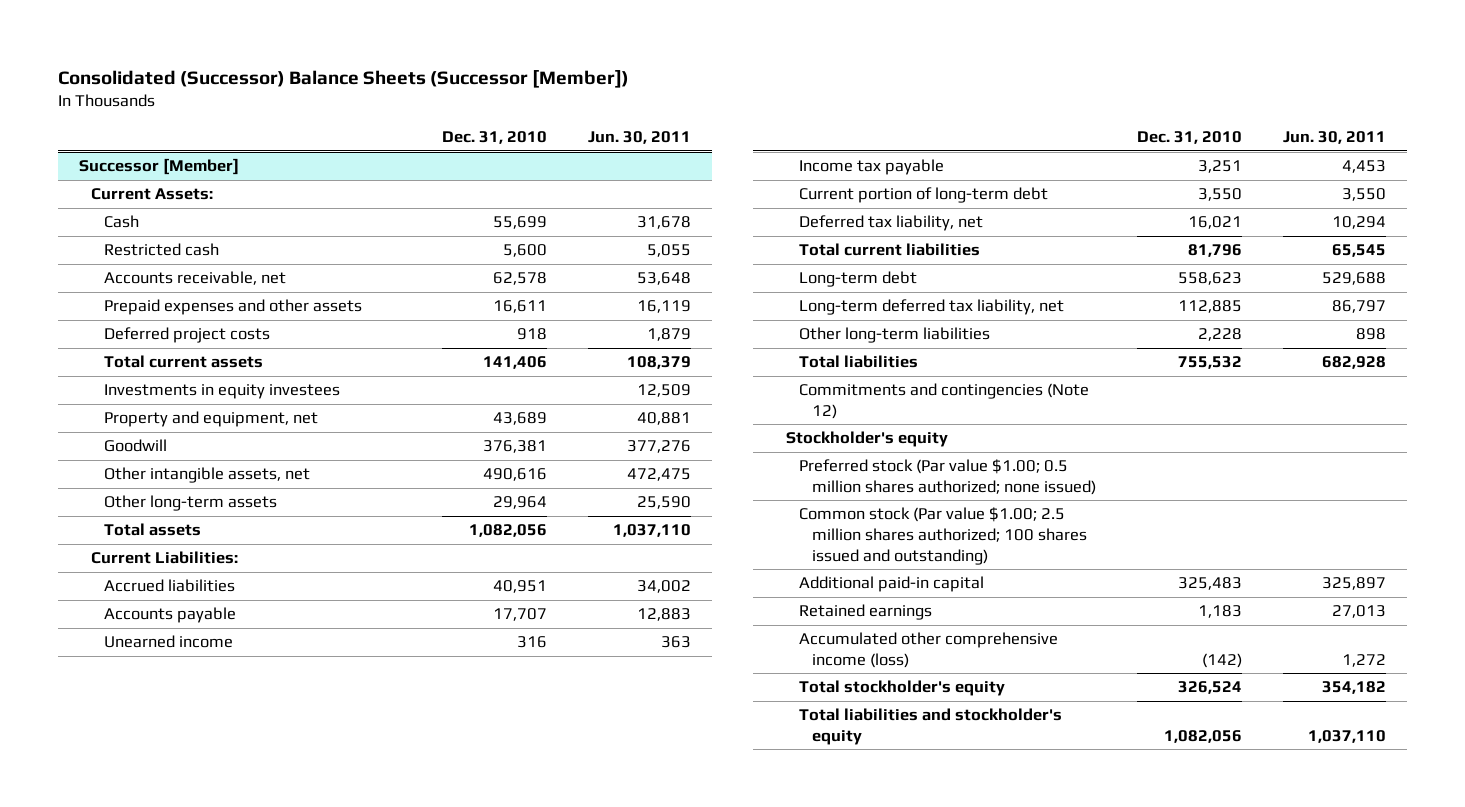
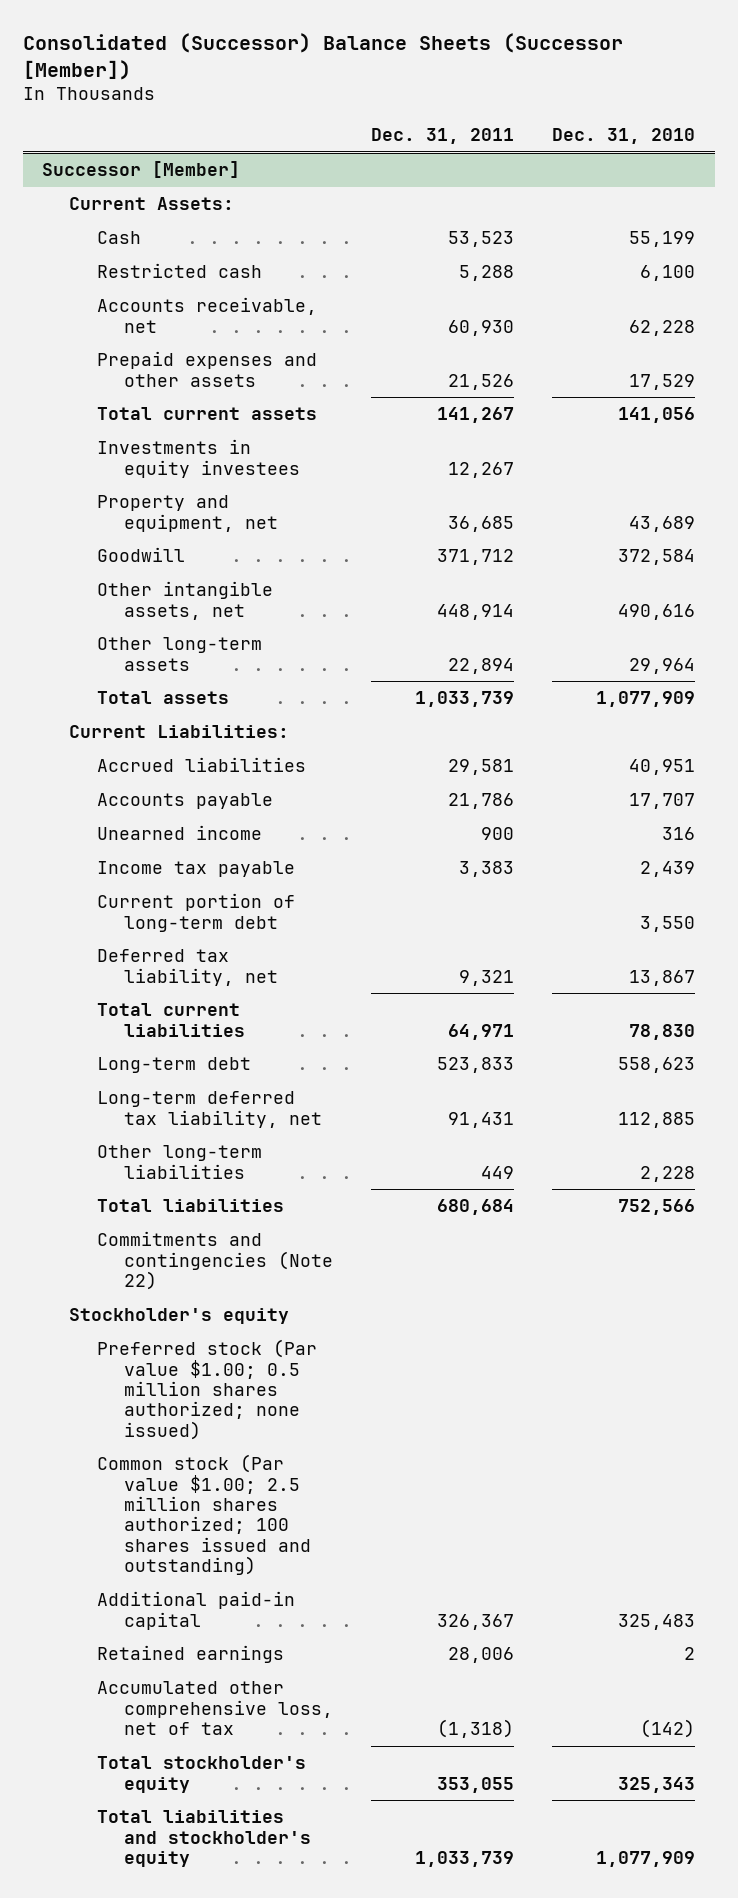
- | Dec. 31, 2010 | Jun. 30, 2011
+ | Dec. 31, 2011 | Dec. 31, 2010
@ Successor [Member]
- Cash | 55,699 | 31,678
- Restricted cash | 5,600 | 5,055
- Accounts receivable, net | 62,578 | 53,648
- Prepaid expenses and other assets | 16,611 | 16,119
- Deferred project costs | 918 | 1,879
- Total current assets | 141,406 | 108,379
+ Cash | 53,523 | 55,199
+ Restricted cash | 5,288 | 6,100
+ Accounts receivable, net | 60,930 | 62,228
+ Prepaid expenses and other assets | 21,526 | 17,529
+ Total current assets | 141,267 | 141,056
- Goodwill | 376,381 | 377,276
+ Goodwill | 371,712 | 372,584
- Total assets | 1,082,056 | 1,037,110
+ Total assets | 1,033,739 | 1,077,909
- Income tax payable | 3,251 | 4,453
+ Income tax payable | 3,383 | 2,439
- Deferred tax liability, net | 16,021 | 10,294
- Total current liabilities | 81,796 | 65,545
+ Deferred tax liability, net | 9,321 | 13,867
+ Total current liabilities | 64,971 | 78,830
- Total liabilities | 755,532 | 682,928
- Commitments and contingencies (Note 12)
+ Total liabilities | 680,684 | 752,566
+ Commitments and contingencies (Note 22)
- Retained earnings | 1,183 | 27,013
- Accumulated other comprehensive income (loss) | (142) | 1,272
- Total stockholder's equity | 326,524 | 354,182
- Total liabilities and stockholder's equity | 1,082,056 | 1,037,110
+ Retained earnings | 28,006 | 2
+ Accumulated other comprehensive loss, net of tax | (1,318) | (142)
+ Total stockholder's equity | 353,055 | 325,343
+ Total liabilities and stockholder's equity | 1,033,739 | 1,077,909

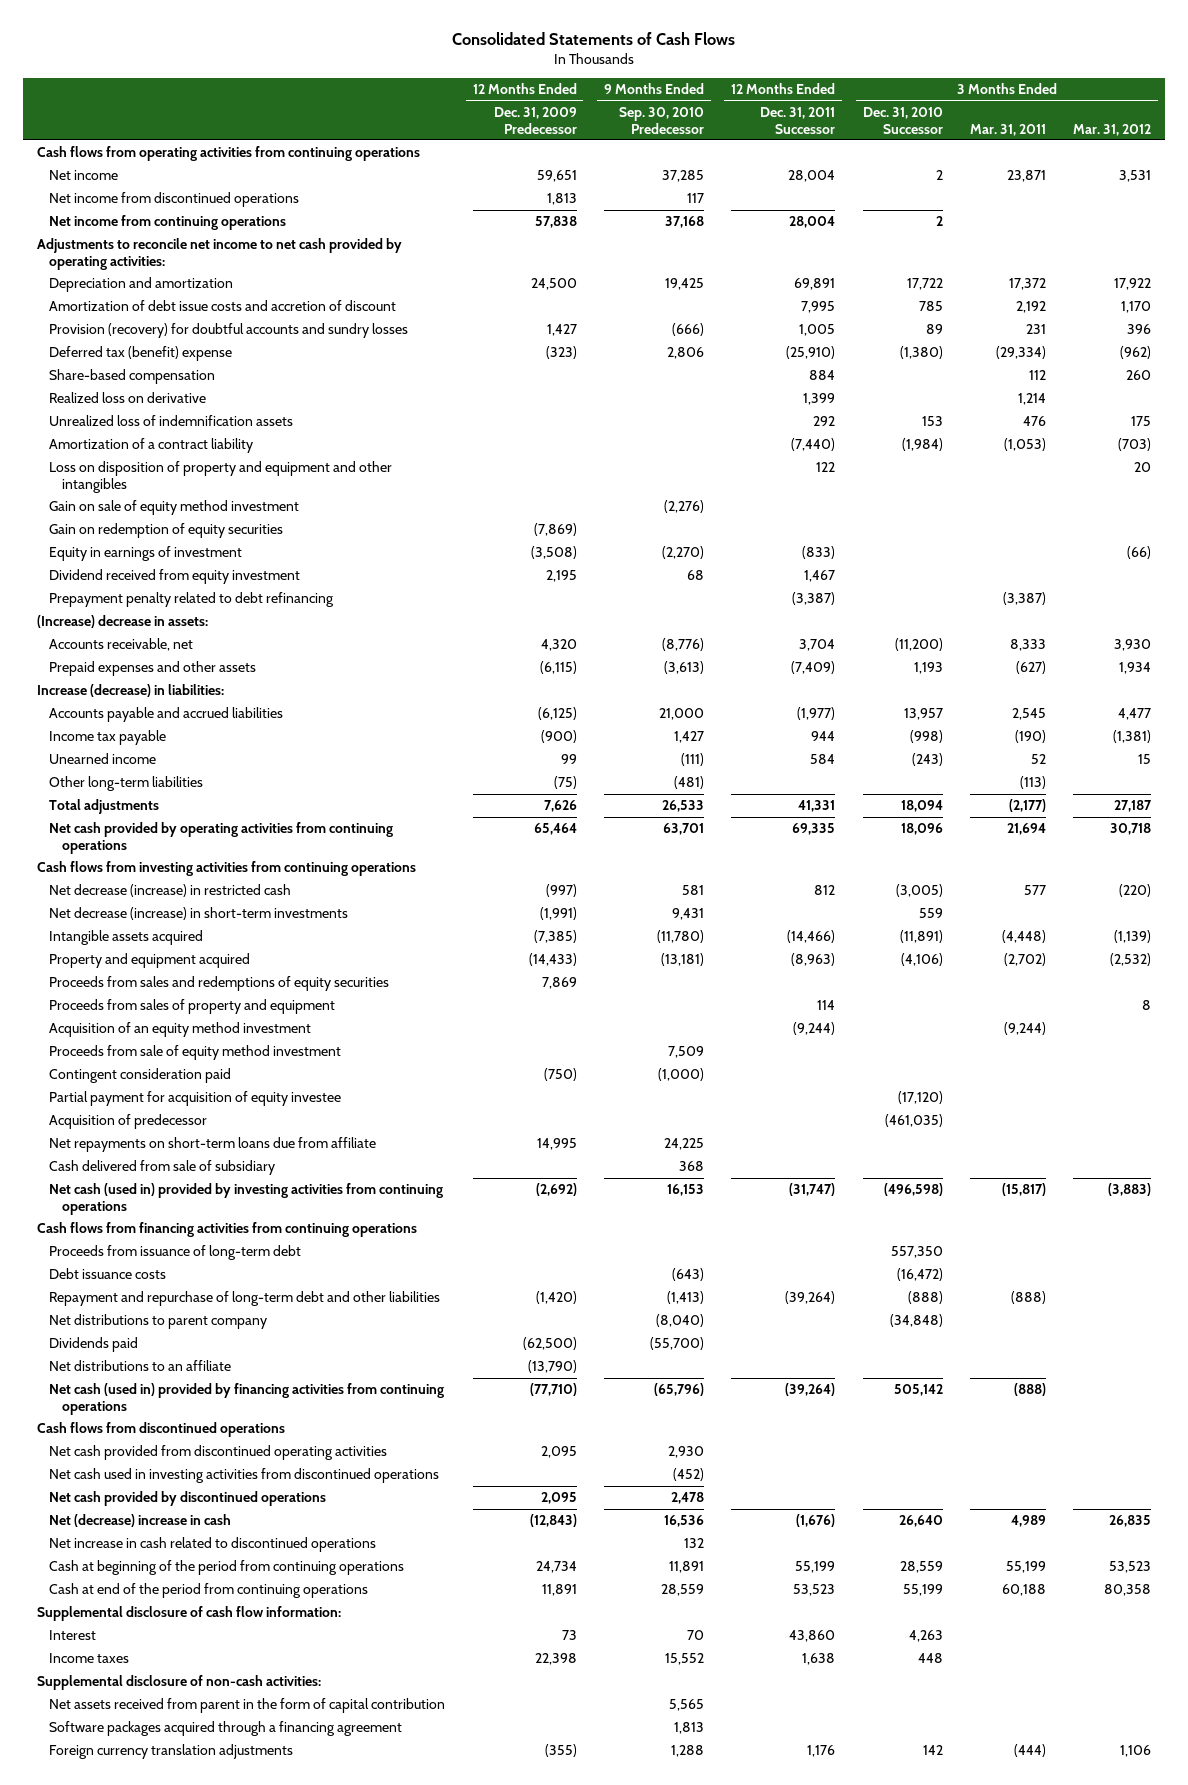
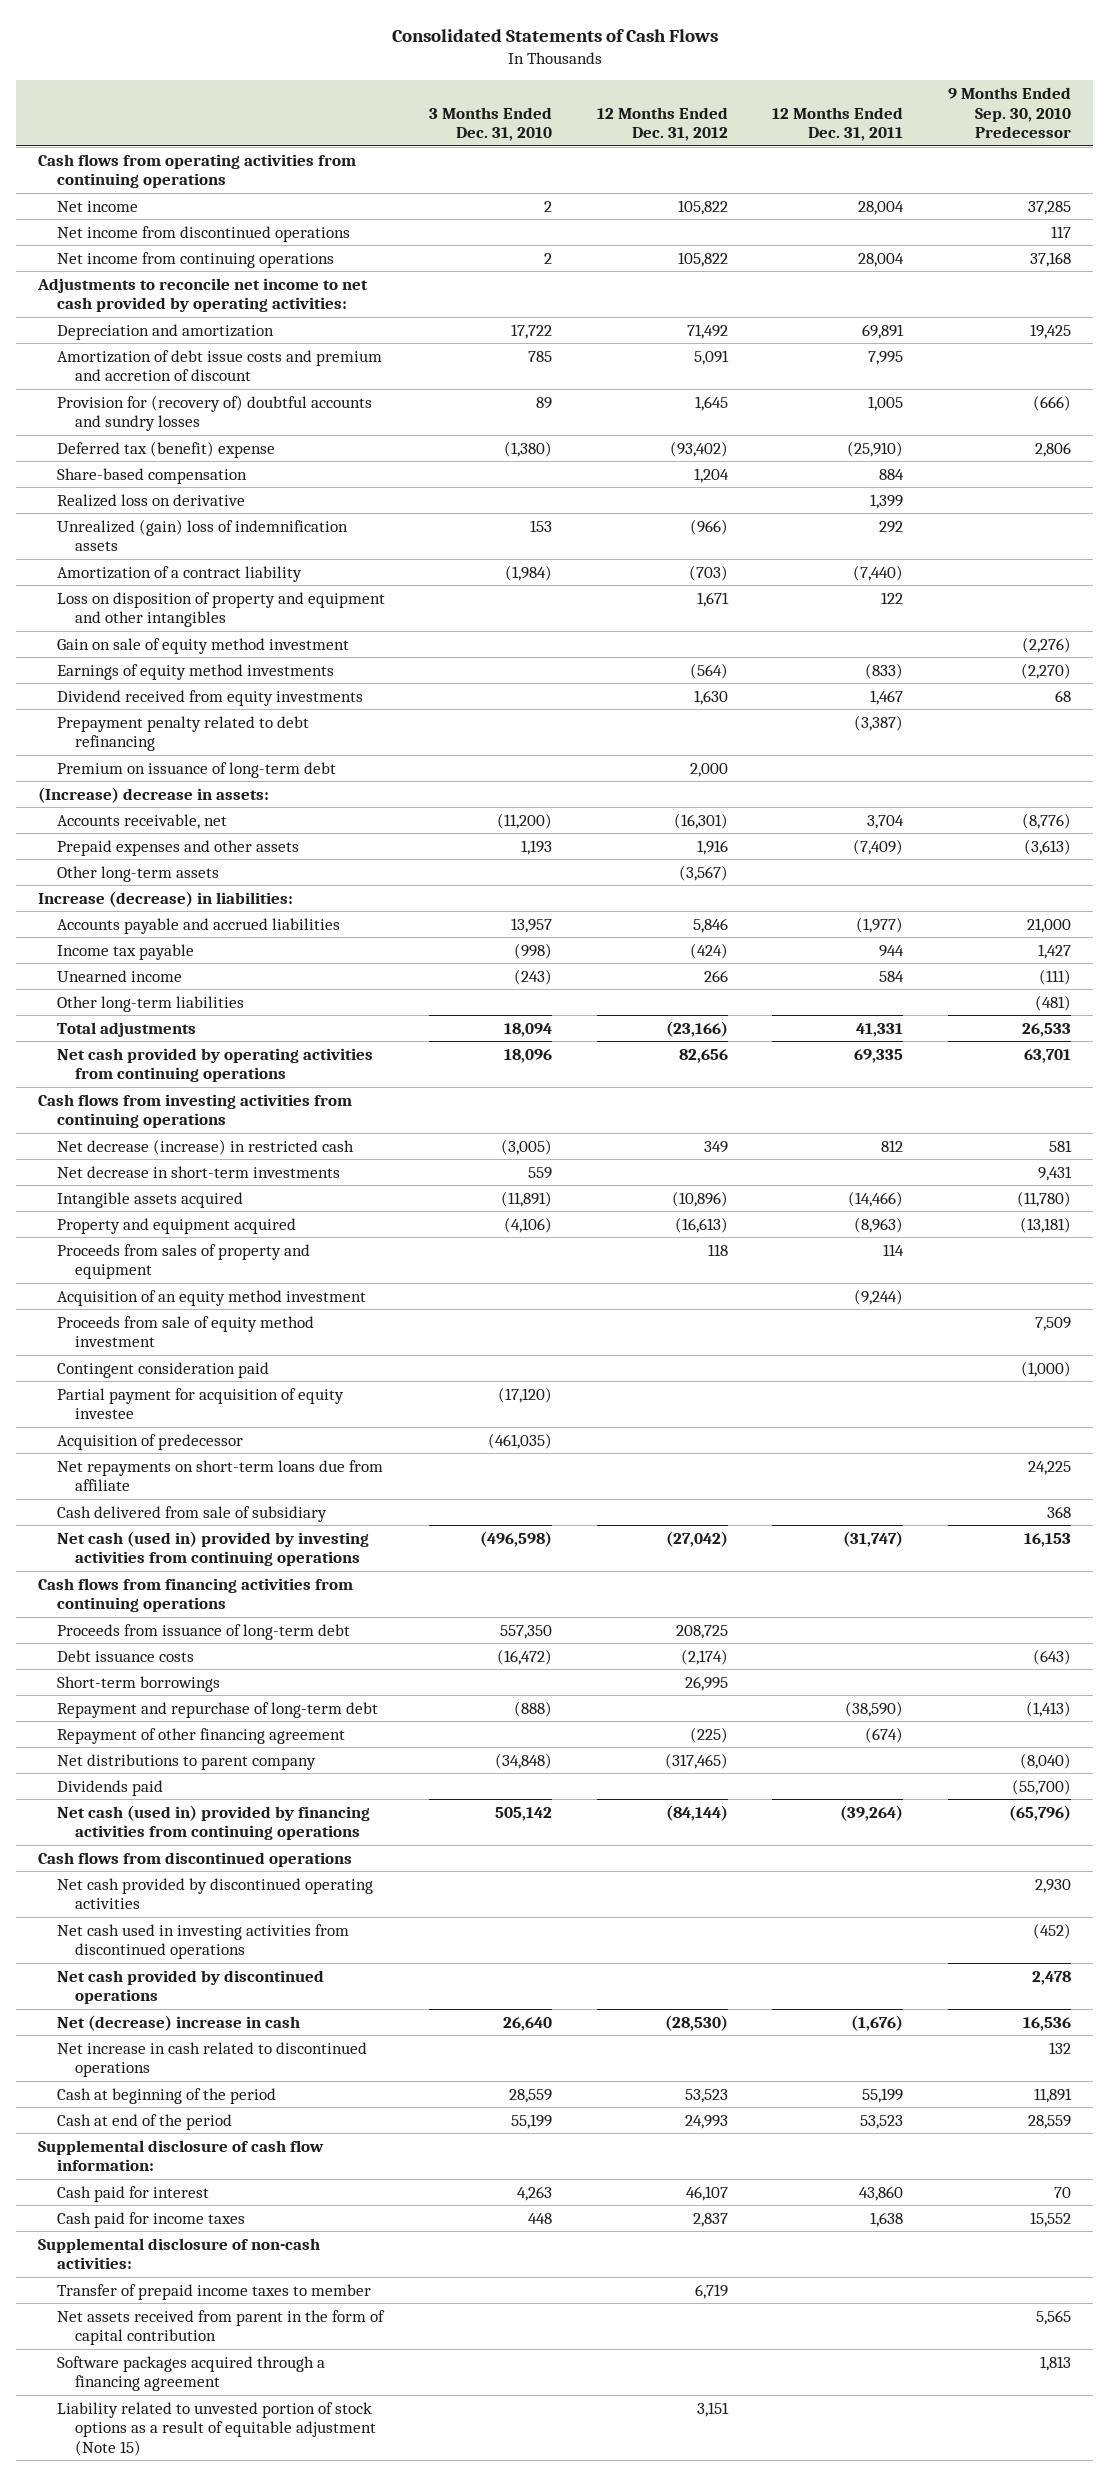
- | 12 Months Ended Dec. 31, 2009 Predecessor | 9 Months Ended Sep. 30, 2010 Predecessor | 12 Months Ended Dec. 31, 2011 Successor | 3 Months Ended Dec. 31, 2010 Successor | 3 Months Ended Mar. 31, 2011 | 3 Months Ended Mar. 31, 2012
+ | 3 Months Ended Dec. 31, 2010 | 12 Months Ended Dec. 31, 2012 | 12 Months Ended Dec. 31, 2011 | 9 Months Ended Sep. 30, 2010 Predecessor
- Amortization of debt issue costs and accretion of discount | | | 7,995 | 785 | 2,192 | 1,170
- Provision (recovery) for doubtful accounts and sundry losses | 1,427 | (666) | 1,005 | 89 | 231 | 396
+ Amortization of debt issue costs and premium and accretion of discount | 785 | 5,091 | 7,995 |
+ Provision for (recovery of) doubtful accounts and sundry losses | 89 | 1,645 | 1,005 | (666)
- Unrealized loss of indemnification assets | | | 292 | 153 | 476 | 175
+ Unrealized (gain) loss of indemnification assets | 153 | (966) | 292 |
- Gain on redemption of equity securities | (7,869) | | | | |
- Equity in earnings of investment | (3,508) | (2,270) | (833) | | | (66)
- Dividend received from equity investment | 2,195 | 68 | 1,467 | | |
+ Earnings of equity method investments | | (564) | (833) | (2,270)
+ Dividend received from equity investments | | 1,630 | 1,467 | 68
+ Premium on issuance of long-term debt | | 2,000 | |
+ Other long-term assets | | (3,567) | |
- Net decrease (increase) in short-term investments | (1,991) | 9,431 | | 559 | |
+ Net decrease in short-term investments | 559 | | | 9,431
- Proceeds from sales and redemptions of equity securities | 7,869 | | | | |
- Repayment and repurchase of long-term debt and other liabilities | (1,420) | (1,413) | (39,264) | (888) | (888) |
+ Short-term borrowings | | 26,995 | |
+ Repayment and repurchase of long-term debt | (888) | | (38,590) | (1,413)
+ Repayment of other financing agreement | | (225) | (674) |
- Net distributions to an affiliate | (13,790) | | | | |
- Net cash provided from discontinued operating activities | 2,095 | 2,930 | | | |
+ Net cash provided by discontinued operating activities | | | | 2,930
- Cash at beginning of the period from continuing operations | 24,734 | 11,891 | 55,199 | 28,559 | 55,199 | 53,523
- Cash at end of the period from continuing operations | 11,891 | 28,559 | 53,523 | 55,199 | 60,188 | 80,358
+ Cash at beginning of the period | 28,559 | 53,523 | 55,199 | 11,891
+ Cash at end of the period | 55,199 | 24,993 | 53,523 | 28,559
- Interest | 73 | 70 | 43,860 | 4,263 | |
- Income taxes | 22,398 | 15,552 | 1,638 | 448 | |
+ Cash paid for interest | 4,263 | 46,107 | 43,860 | 70
+ Cash paid for income taxes | 448 | 2,837 | 1,638 | 15,552
+ Transfer of prepaid income taxes to member | | 6,719 | |
- Foreign currency translation adjustments | (355) | 1,288 | 1,176 | 142 | (444) | 1,106
+ Liability related to unvested portion of stock options as a result of equitable adjustment (Note 15) | | 3,151 | |

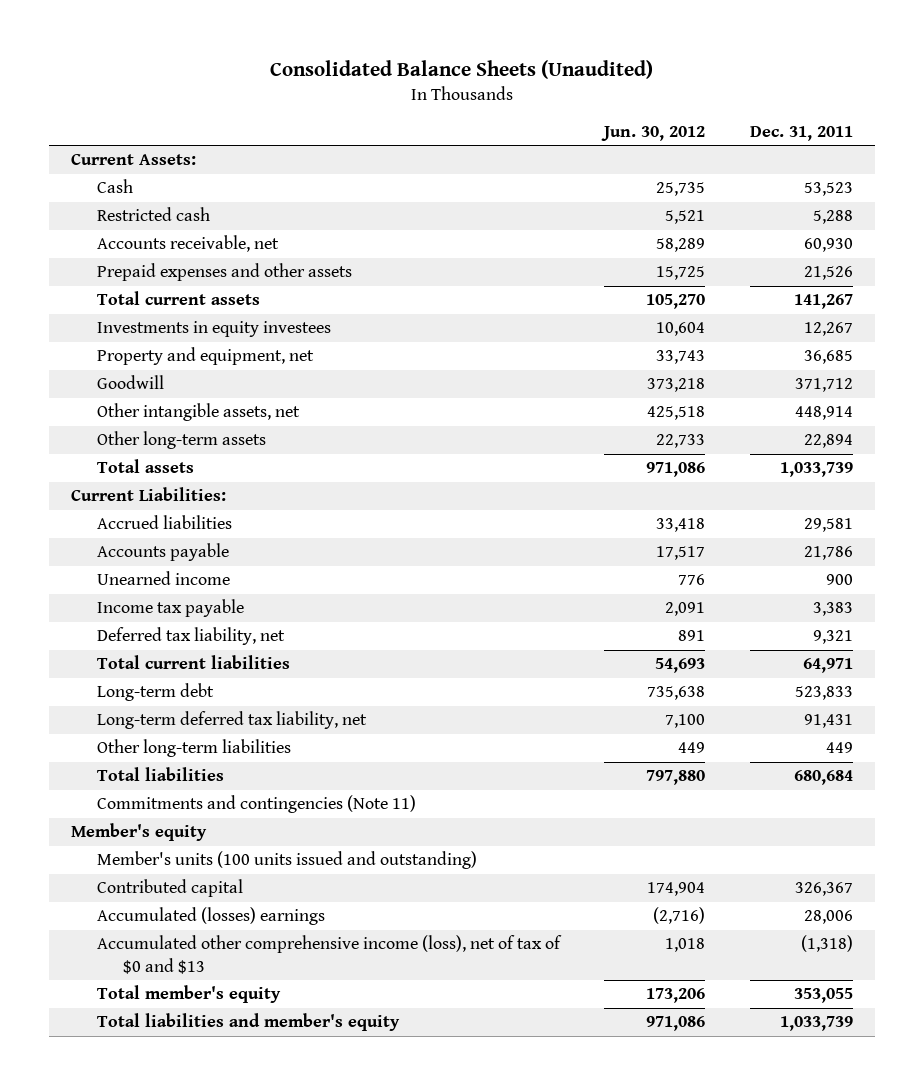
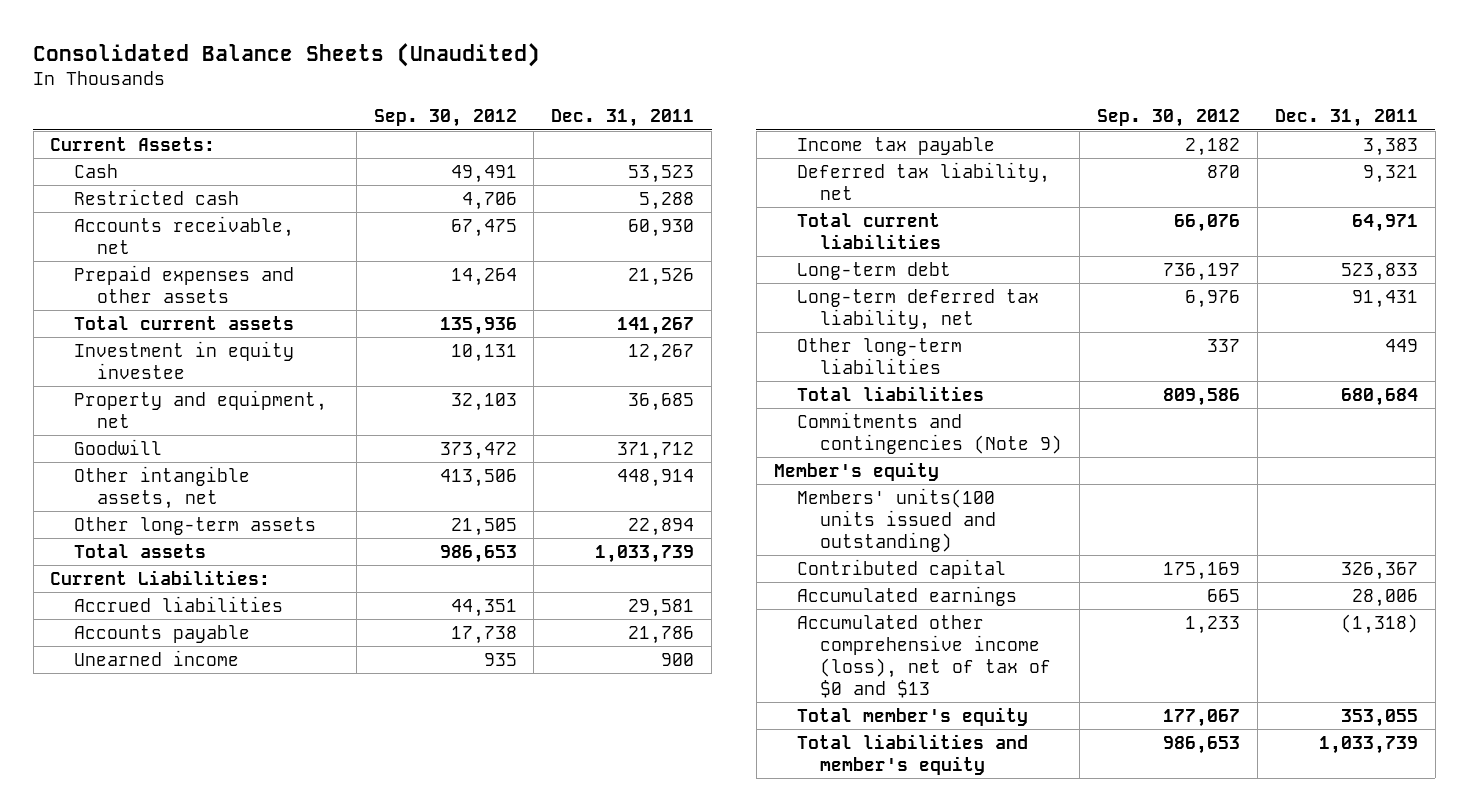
- | Jun. 30, 2012 | Dec. 31, 2011
+ | Sep. 30, 2012 | Dec. 31, 2011
- Investments in equity investees | 10,604 | 12,267
+ Investment in equity investee | 10,131 | 12,267
- Commitments and contingencies (Note 11)
+ Commitments and contingencies (Note 9)
- Member's units (100 units issued and outstanding)
+ Members' units(100 units issued and outstanding)
- Accumulated (losses) earnings | (2,716) | 28,006
+ Accumulated earnings | 665 | 28,006

